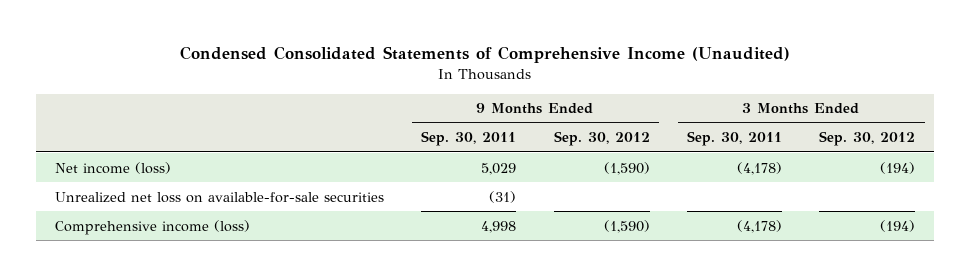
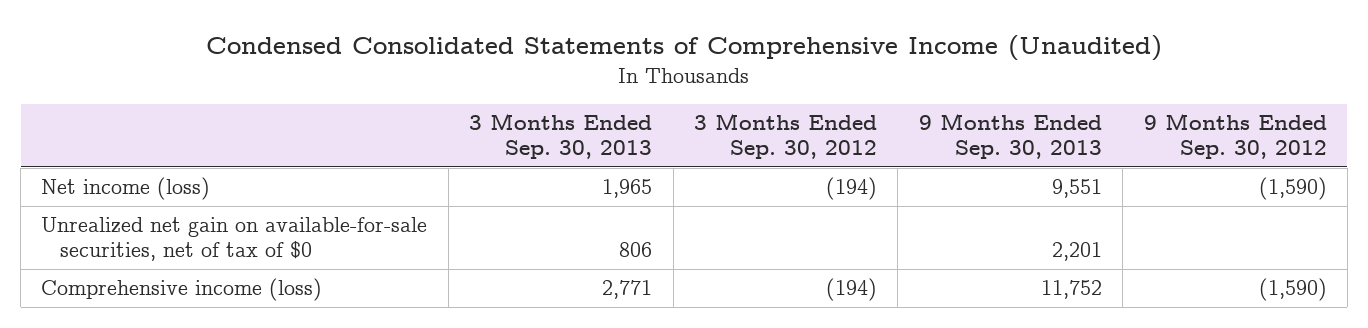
- | 9 Months Ended Sep. 30, 2011 | 9 Months Ended Sep. 30, 2012 | 3 Months Ended Sep. 30, 2011 | 3 Months Ended Sep. 30, 2012
+ | 3 Months Ended Sep. 30, 2013 | 3 Months Ended Sep. 30, 2012 | 9 Months Ended Sep. 30, 2013 | 9 Months Ended Sep. 30, 2012
- Unrealized net loss on available-for-sale securities | (31) | | |
+ Unrealized net gain on available-for-sale securities, net of tax of $0 | 806 | | 2,201 |

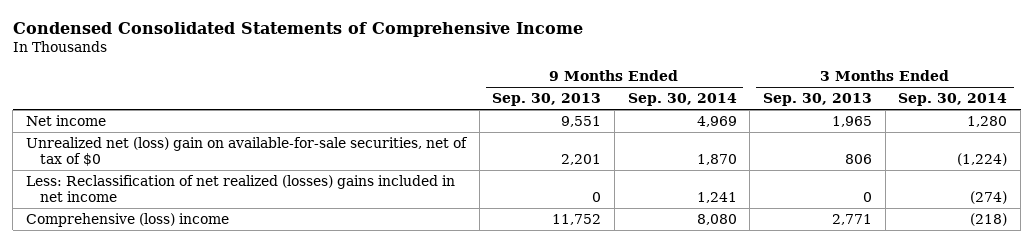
- Condensed Consolidated Statements of Comprehensive Income (Unaudited)
+ Condensed Consolidated Statements of Comprehensive Income
- | 3 Months Ended Sep. 30, 2013 | 3 Months Ended Sep. 30, 2012 | 9 Months Ended Sep. 30, 2013 | 9 Months Ended Sep. 30, 2012
+ | 9 Months Ended Sep. 30, 2013 | 9 Months Ended Sep. 30, 2014 | 3 Months Ended Sep. 30, 2013 | 3 Months Ended Sep. 30, 2014
- Net income (loss) | 1,965 | (194) | 9,551 | (1,590)
- Unrealized net gain on available-for-sale securities, net of tax of $0 | 806 | | 2,201 |
- Comprehensive income (loss) | 2,771 | (194) | 11,752 | (1,590)
+ Net income | 9,551 | 4,969 | 1,965 | 1,280
+ Unrealized net (loss) gain on available-for-sale securities, net of tax of $0 | 2,201 | 1,870 | 806 | (1,224)
+ Less: Reclassification of net realized (losses) gains included in net income | 0 | 1,241 | 0 | (274)
+ Comprehensive (loss) income | 11,752 | 8,080 | 2,771 | (218)

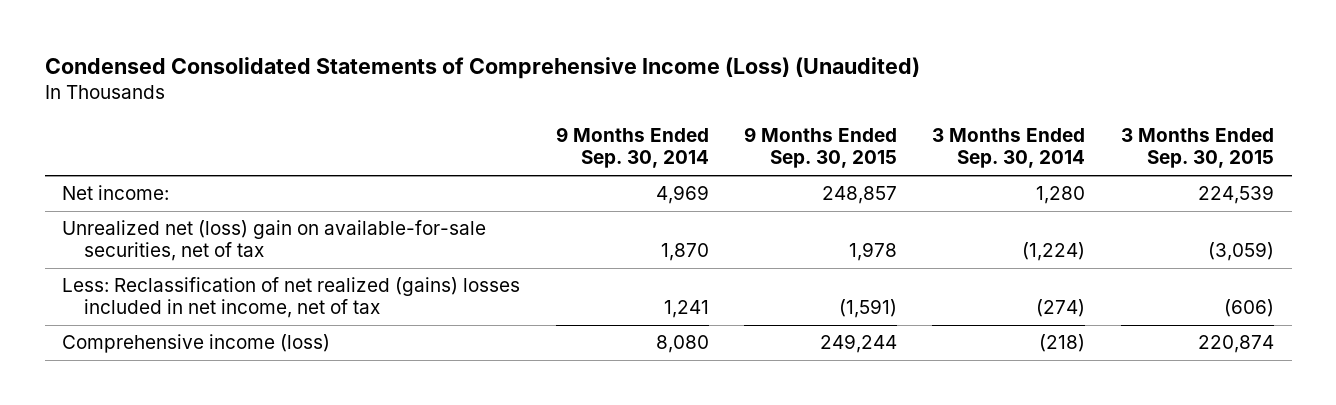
- Condensed Consolidated Statements of Comprehensive Income
+ Condensed Consolidated Statements of Comprehensive Income (Loss) (Unaudited)
- | 9 Months Ended Sep. 30, 2013 | 9 Months Ended Sep. 30, 2014 | 3 Months Ended Sep. 30, 2013 | 3 Months Ended Sep. 30, 2014
+ | 9 Months Ended Sep. 30, 2014 | 9 Months Ended Sep. 30, 2015 | 3 Months Ended Sep. 30, 2014 | 3 Months Ended Sep. 30, 2015
- Net income | 9,551 | 4,969 | 1,965 | 1,280
- Unrealized net (loss) gain on available-for-sale securities, net of tax of $0 | 2,201 | 1,870 | 806 | (1,224)
- Less: Reclassification of net realized (losses) gains included in net income | 0 | 1,241 | 0 | (274)
- Comprehensive (loss) income | 11,752 | 8,080 | 2,771 | (218)
+ Net income: | 4,969 | 248,857 | 1,280 | 224,539
+ Unrealized net (loss) gain on available-for-sale securities, net of tax | 1,870 | 1,978 | (1,224) | (3,059)
+ Less: Reclassification of net realized (gains) losses included in net income, net of tax | 1,241 | (1,591) | (274) | (606)
+ Comprehensive income (loss) | 8,080 | 249,244 | (218) | 220,874

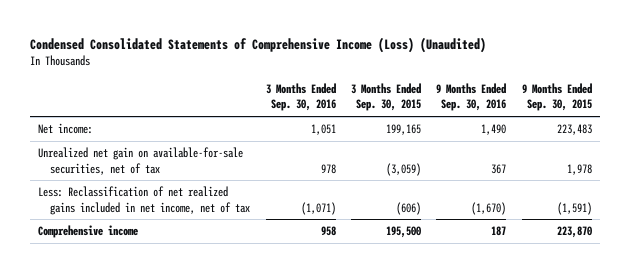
- | 9 Months Ended Sep. 30, 2014 | 9 Months Ended Sep. 30, 2015 | 3 Months Ended Sep. 30, 2014 | 3 Months Ended Sep. 30, 2015
+ | 3 Months Ended Sep. 30, 2016 | 3 Months Ended Sep. 30, 2015 | 9 Months Ended Sep. 30, 2016 | 9 Months Ended Sep. 30, 2015
- Net income: | 4,969 | 248,857 | 1,280 | 224,539
- Unrealized net (loss) gain on available-for-sale securities, net of tax | 1,870 | 1,978 | (1,224) | (3,059)
- Less: Reclassification of net realized (gains) losses included in net income, net of tax | 1,241 | (1,591) | (274) | (606)
- Comprehensive income (loss) | 8,080 | 249,244 | (218) | 220,874
+ Net income: | 1,051 | 199,165 | 1,490 | 223,483
+ Unrealized net gain on available-for-sale securities, net of tax | 978 | (3,059) | 367 | 1,978
+ Less: Reclassification of net realized gains included in net income, net of tax | (1,071) | (606) | (1,670) | (1,591)
+ Comprehensive income | 958 | 195,500 | 187 | 223,870

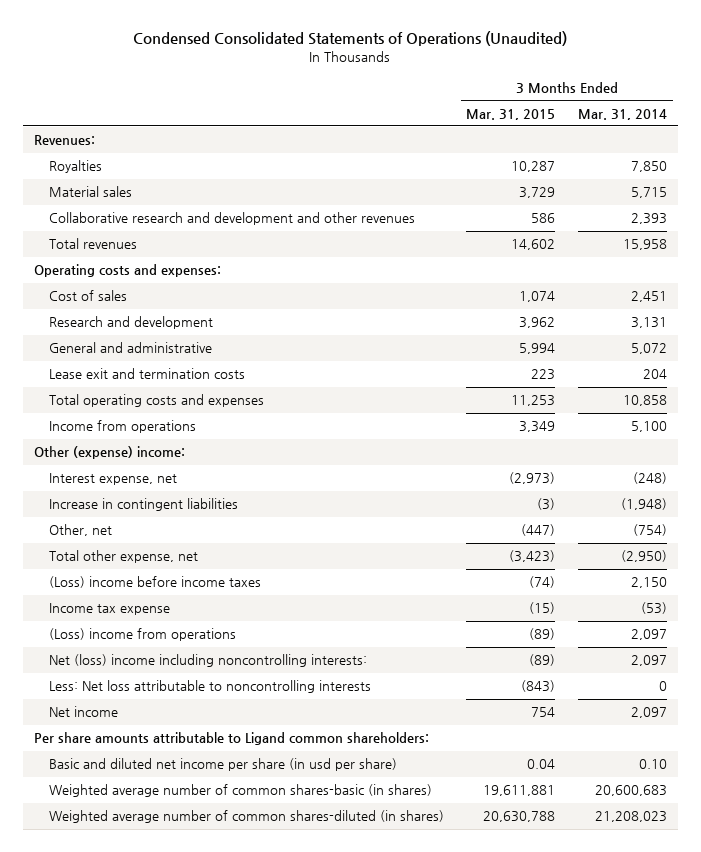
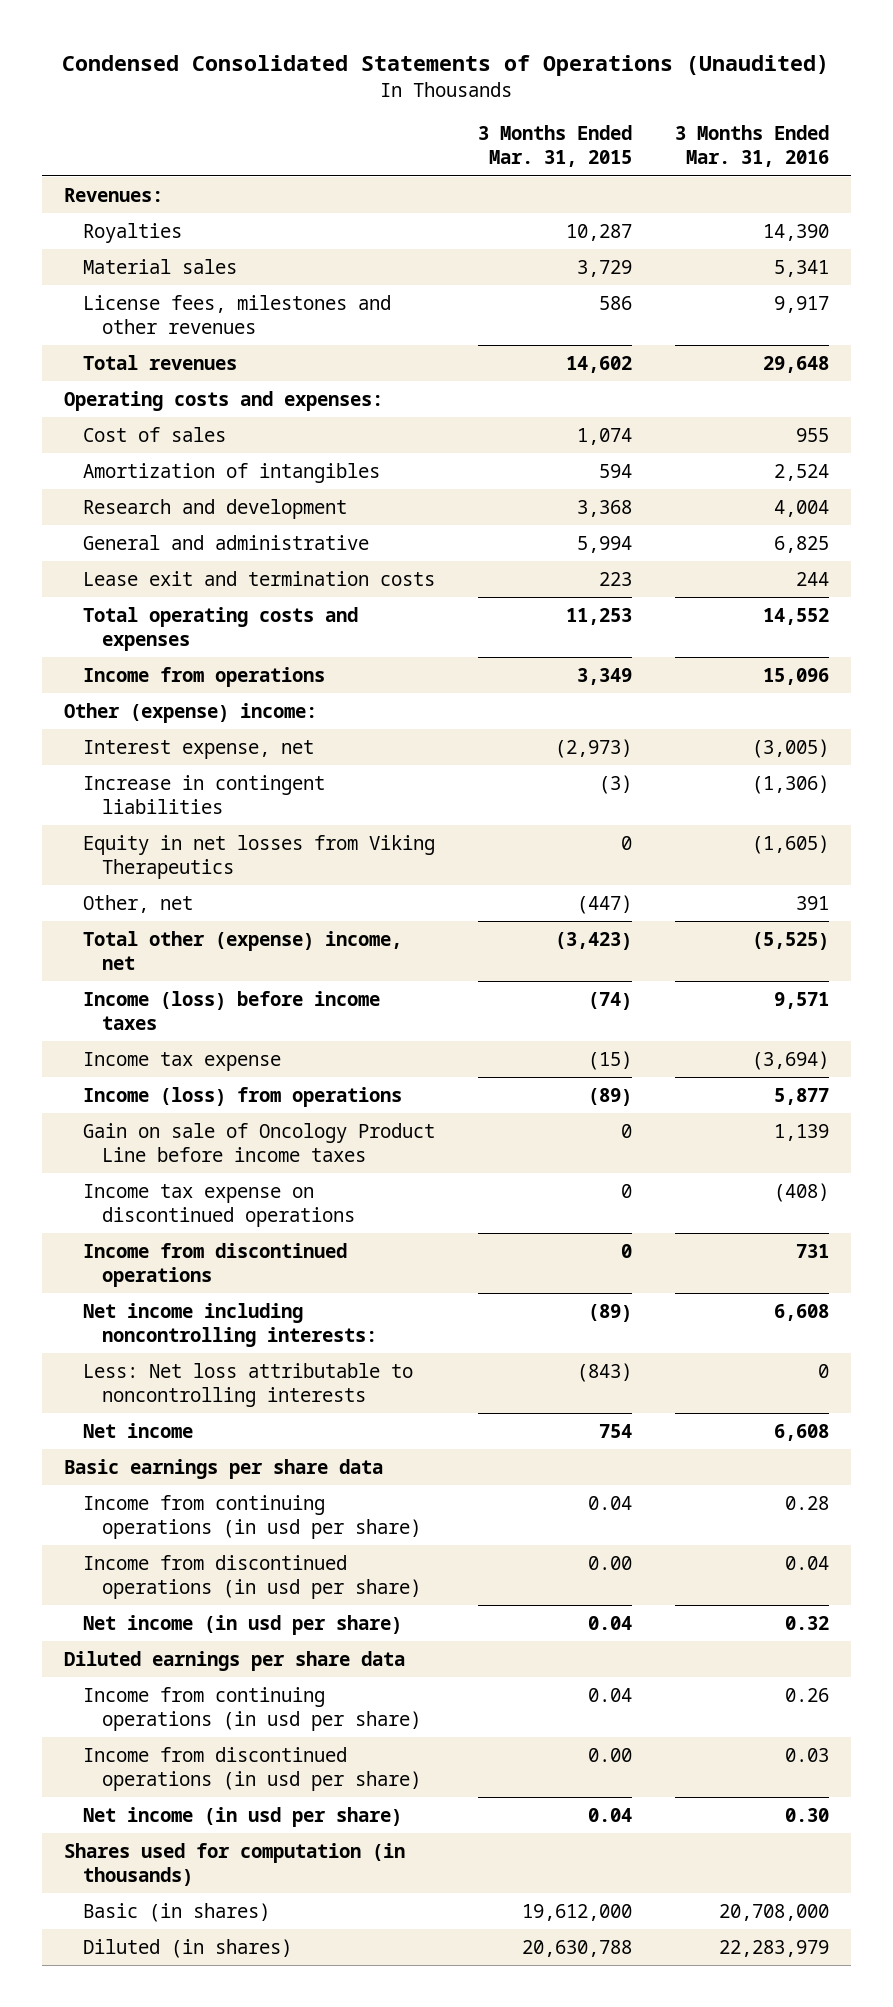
- | 3 Months Ended Mar. 31, 2015 | 3 Months Ended Mar. 31, 2014
+ | 3 Months Ended Mar. 31, 2015 | 3 Months Ended Mar. 31, 2016
- Collaborative research and development and other revenues | 586 | 2,393
+ License fees, milestones and other revenues | 586 | 9,917
- Research and development | 3,962 | 3,131
+ Amortization of intangibles | 594 | 2,524
+ Research and development | 3,368 | 4,004
+ Equity in net losses from Viking Therapeutics | 0 | (1,605)
- Total other expense, net | (3,423) | (2,950)
- (Loss) income before income taxes | (74) | 2,150
+ Total other (expense) income, net | (3,423) | (5,525)
+ Income (loss) before income taxes | (74) | 9,571
- (Loss) income from operations | (89) | 2,097
- Net (loss) income including noncontrolling interests: | (89) | 2,097
+ Income (loss) from operations | (89) | 5,877
+ Gain on sale of Oncology Product Line before income taxes | 0 | 1,139
+ Income tax expense on discontinued operations | 0 | (408)
+ Income from discontinued operations | 0 | 731
+ Net income including noncontrolling interests: | (89) | 6,608
- Per share amounts attributable to Ligand common shareholders:
- Basic and diluted net income per share (in usd per share) | 0.04 | 0.10
- Weighted average number of common shares-basic (in shares) | 19,611,881 | 20,600,683
- Weighted average number of common shares-diluted (in shares) | 20,630,788 | 21,208,023
+ Basic earnings per share data
+ Income from continuing operations (in usd per share) | 0.04 | 0.28
+ Income from discontinued operations (in usd per share) | 0.00 | 0.04
+ Net income (in usd per share) | 0.04 | 0.32
+ Diluted earnings per share data
+ Income from continuing operations (in usd per share) | 0.04 | 0.26
+ Income from discontinued operations (in usd per share) | 0.00 | 0.03
+ Net income (in usd per share) | 0.04 | 0.30
+ Shares used for computation (in thousands)
+ Basic (in shares) | 19,612,000 | 20,708,000
+ Diluted (in shares) | 20,630,788 | 22,283,979

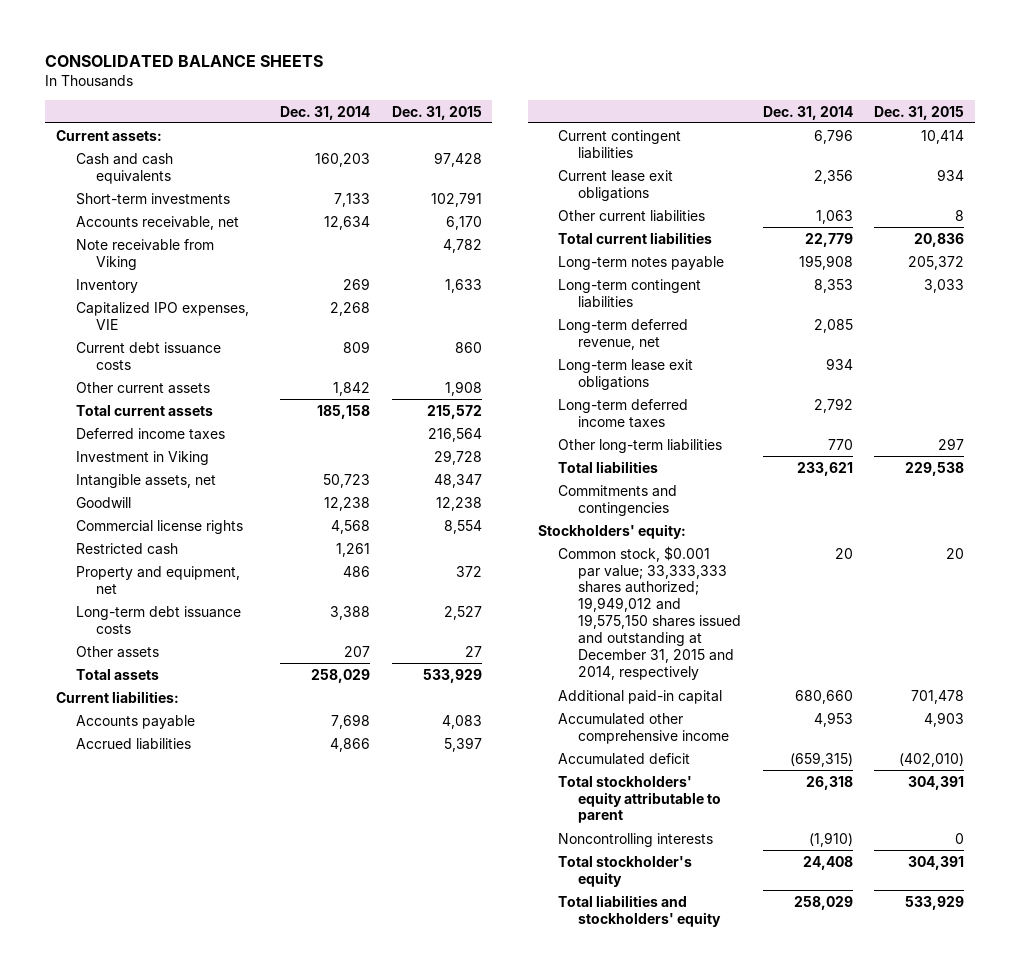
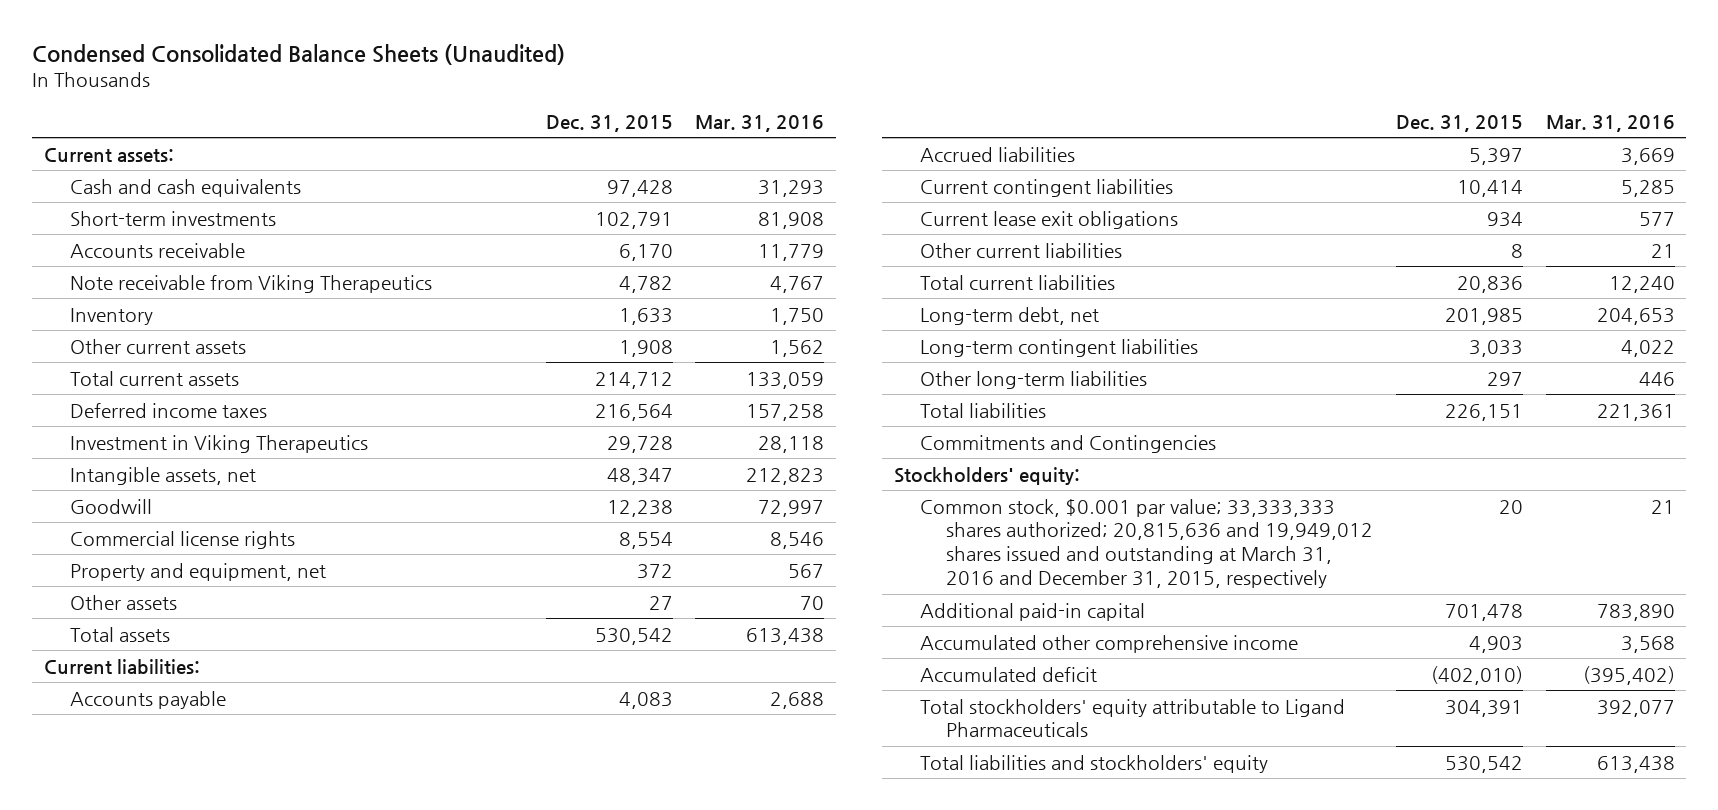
- CONSOLIDATED BALANCE SHEETS
+ Condensed Consolidated Balance Sheets (Unaudited)
- | Dec. 31, 2014 | Dec. 31, 2015
+ | Dec. 31, 2015 | Mar. 31, 2016
- Accounts receivable, net | 12,634 | 6,170
- Note receivable from Viking | | 4,782
+ Accounts receivable | 6,170 | 11,779
+ Note receivable from Viking Therapeutics | 4,782 | 4,767
- Capitalized IPO expenses, VIE | 2,268 |
- Current debt issuance costs | 809 | 860
- Total current assets | 185,158 | 215,572
+ Total current assets | 214,712 | 133,059
- Investment in Viking | | 29,728
+ Investment in Viking Therapeutics | 29,728 | 28,118
- Restricted cash | 1,261 |
- Long-term debt issuance costs | 3,388 | 2,527
- Total assets | 258,029 | 533,929
+ Total assets | 530,542 | 613,438
- Long-term notes payable | 195,908 | 205,372
+ Long-term debt, net | 201,985 | 204,653
- Long-term deferred revenue, net | 2,085 |
- Long-term lease exit obligations | 934 |
- Long-term deferred income taxes | 2,792 |
- Total liabilities | 233,621 | 229,538
- Commitments and contingencies
+ Total liabilities | 226,151 | 221,361
+ Commitments and Contingencies
- Common stock, $0.001 par value; 33,333,333 shares authorized; 19,949,012 and 19,575,150 shares issued and outstanding at December 31, 2015 and 2014, respectively | 20 | 20
+ Common stock, $0.001 par value; 33,333,333 shares authorized; 20,815,636 and 19,949,012 shares issued and outstanding at March 31, 2016 and December 31, 2015, respectively | 20 | 21
- Total stockholders' equity attributable to parent | 26,318 | 304,391
- Noncontrolling interests | (1,910) | 0
- Total stockholder's equity | 24,408 | 304,391
- Total liabilities and stockholders' equity | 258,029 | 533,929
+ Total stockholders' equity attributable to Ligand Pharmaceuticals | 304,391 | 392,077
+ Total liabilities and stockholders' equity | 530,542 | 613,438

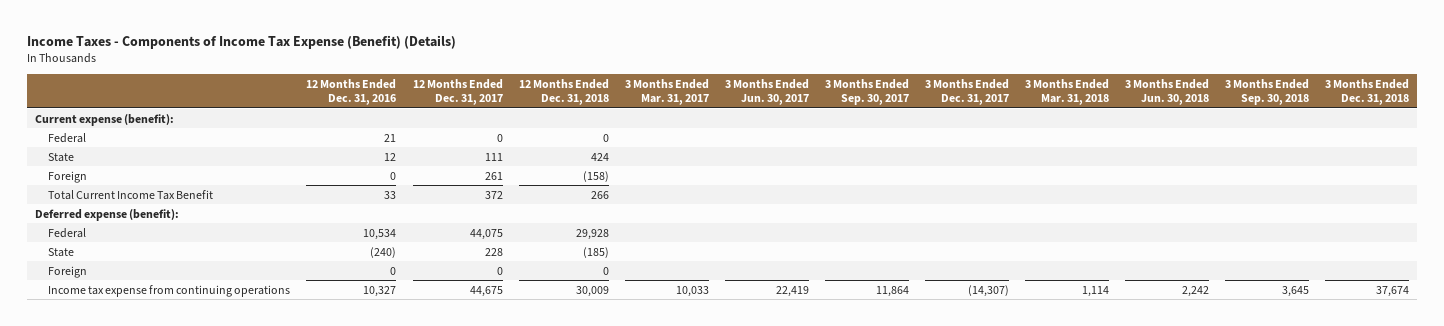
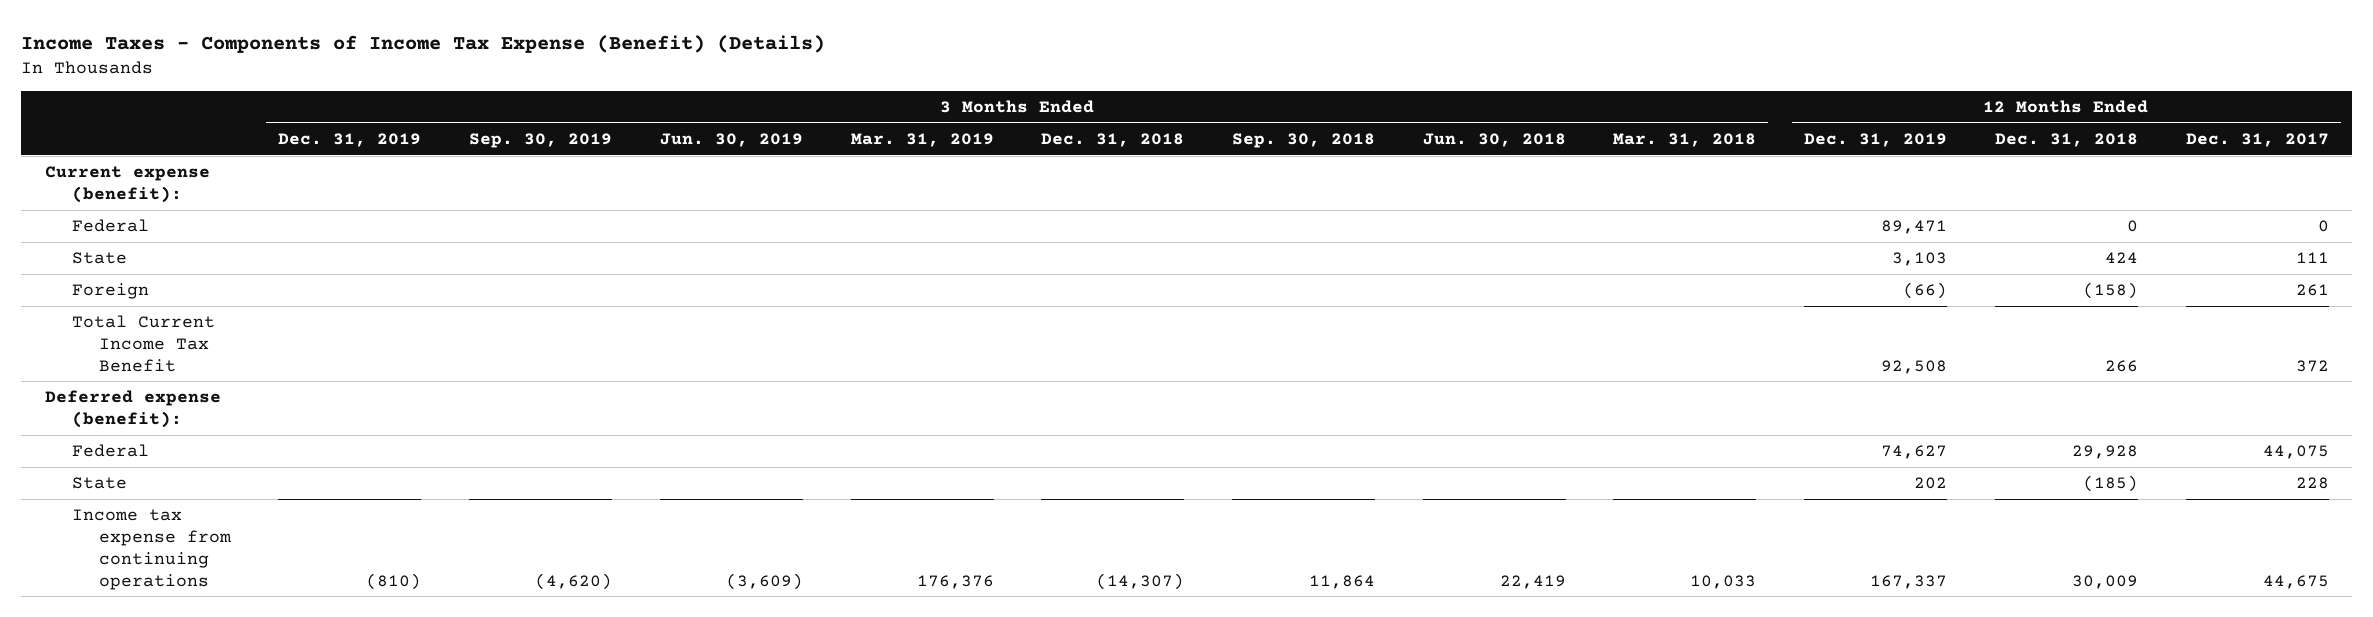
- | 12 Months Ended Dec. 31, 2016 | 12 Months Ended Dec. 31, 2017 | 12 Months Ended Dec. 31, 2018 | 3 Months Ended Mar. 31, 2017 | 3 Months Ended Jun. 30, 2017 | 3 Months Ended Sep. 30, 2017 | 3 Months Ended Dec. 31, 2017 | 3 Months Ended Mar. 31, 2018 | 3 Months Ended Jun. 30, 2018 | 3 Months Ended Sep. 30, 2018 | 3 Months Ended Dec. 31, 2018
+ | 3 Months Ended Dec. 31, 2019 | 3 Months Ended Sep. 30, 2019 | 3 Months Ended Jun. 30, 2019 | 3 Months Ended Mar. 31, 2019 | 3 Months Ended Dec. 31, 2018 | 3 Months Ended Sep. 30, 2018 | 3 Months Ended Jun. 30, 2018 | 3 Months Ended Mar. 31, 2018 | 12 Months Ended Dec. 31, 2019 | 12 Months Ended Dec. 31, 2018 | 12 Months Ended Dec. 31, 2017
- Foreign | 0 | 0 | 0 | | | | | | | |
- Income tax expense from continuing operations | 10,327 | 44,675 | 30,009 | 10,033 | 22,419 | 11,864 | (14,307) | 1,114 | 2,242 | 3,645 | 37,674
+ Income tax expense from continuing operations | (810) | (4,620) | (3,609) | 176,376 | (14,307) | 11,864 | 22,419 | 10,033 | 167,337 | 30,009 | 44,675

